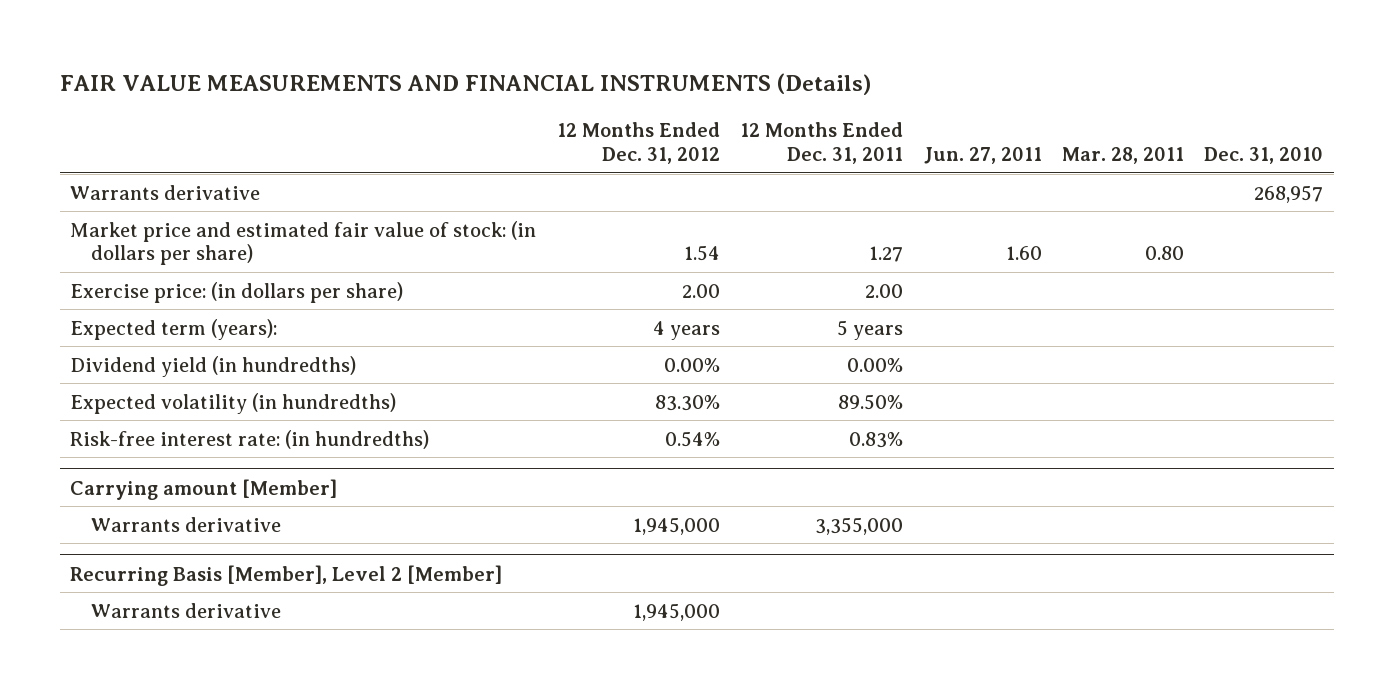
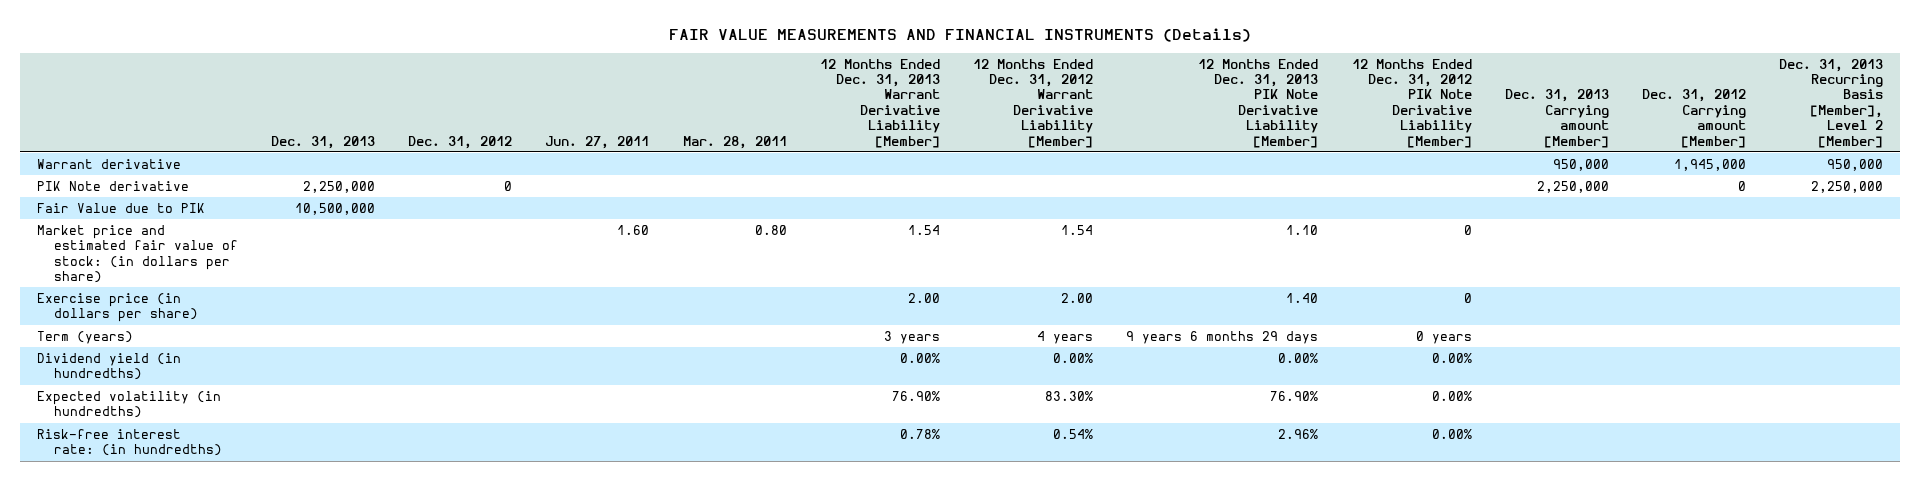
- | 12 Months Ended Dec. 31, 2012 | 12 Months Ended Dec. 31, 2011 | Jun. 27, 2011 | Mar. 28, 2011 | Dec. 31, 2010
+ | Dec. 31, 2013 | Dec. 31, 2012 | Jun. 27, 2011 | Mar. 28, 2011 | 12 Months Ended Dec. 31, 2013 Warrant Derivative Liability [Member] | 12 Months Ended Dec. 31, 2012 Warrant Derivative Liability [Member] | 12 Months Ended Dec. 31, 2013 PIK Note Derivative Liability [Member] | 12 Months Ended Dec. 31, 2012 PIK Note Derivative Liability [Member] | Dec. 31, 2013 Carrying amount [Member] | Dec. 31, 2012 Carrying amount [Member] | Dec. 31, 2013 Recurring Basis [Member], Level 2 [Member]
- Warrants derivative | | | | | 268,957
+ Warrant derivative | | | | | | | | | 950,000 | 1,945,000 | 950,000
+ PIK Note derivative | 2,250,000 | 0 | | | | | | | 2,250,000 | 0 | 2,250,000
+ Fair Value due to PIK | 10,500,000 | | | | | | | | | |
- Exercise price: (in dollars per share) | 2.00 | 2.00 | | |
- Expected term (years): | 4 years | 5 years | | |
+ Exercise price (in dollars per share) | | | | | 2.00 | 2.00 | 1.40 | 0 | | |
+ Term (years) | | | | | 3 years | 4 years | 9 years 6 months 29 days | 0 years | | |
- Carrying amount [Member]
- Warrants derivative | 1,945,000 | 3,355,000 | | |
- Recurring Basis [Member], Level 2 [Member]
- Warrants derivative | 1,945,000 | | | |

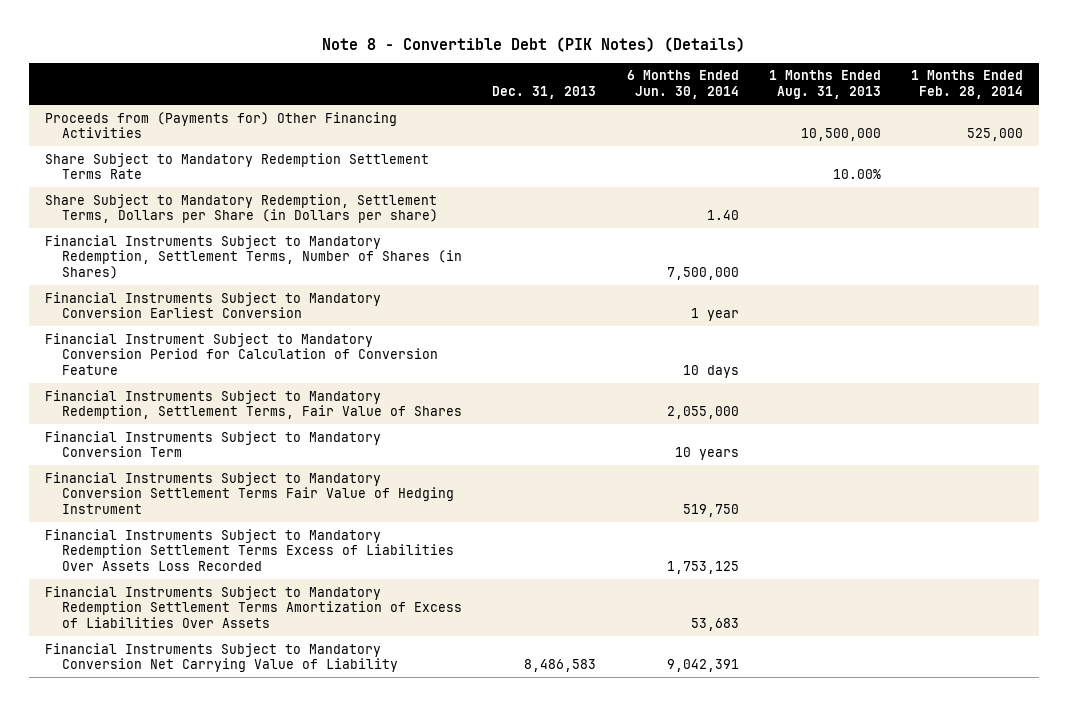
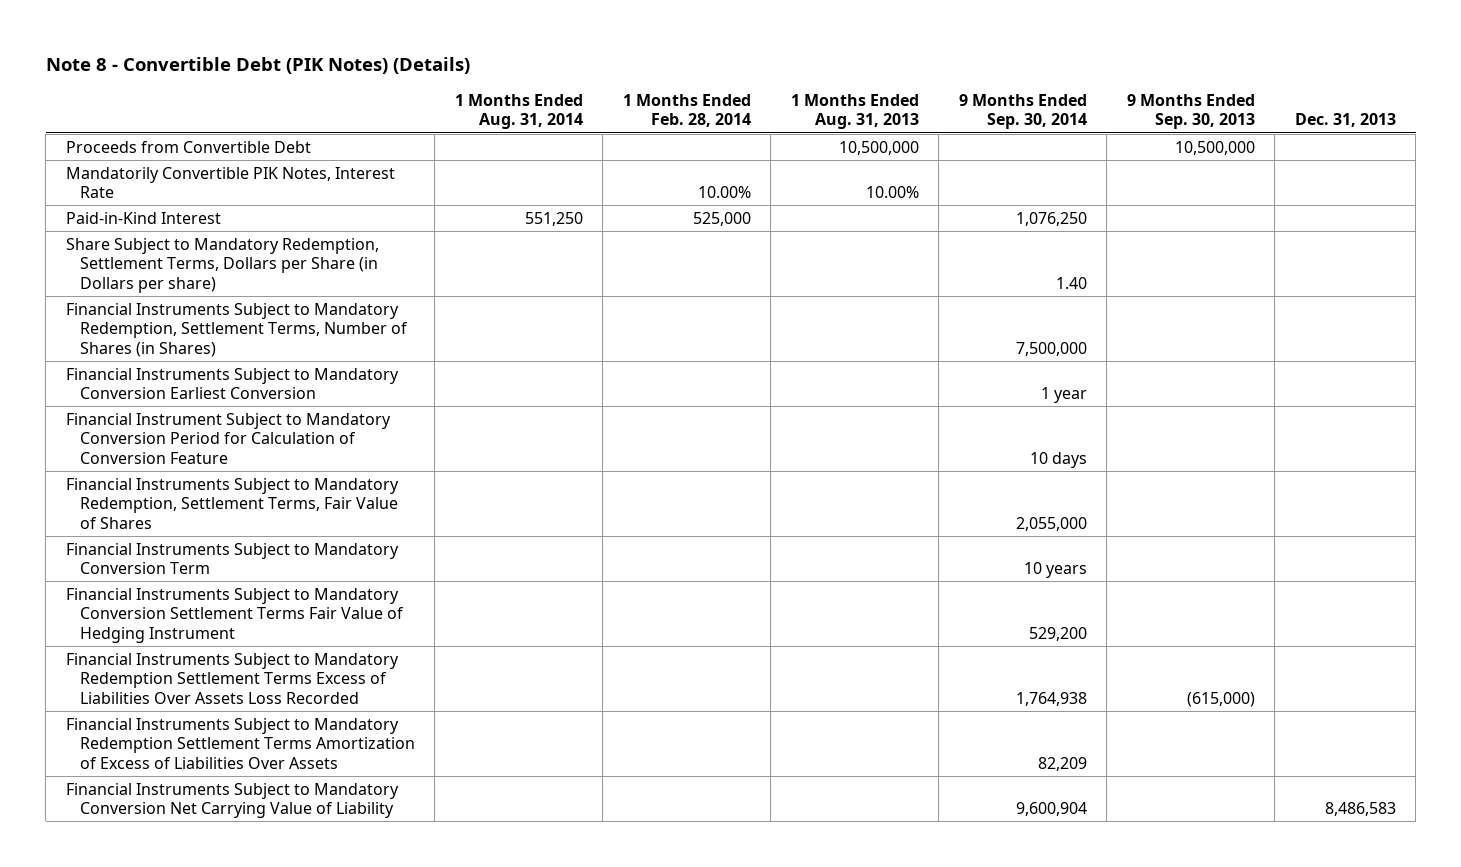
- | Dec. 31, 2013 | 6 Months Ended Jun. 30, 2014 | 1 Months Ended Aug. 31, 2013 | 1 Months Ended Feb. 28, 2014
+ | 1 Months Ended Aug. 31, 2014 | 1 Months Ended Feb. 28, 2014 | 1 Months Ended Aug. 31, 2013 | 9 Months Ended Sep. 30, 2014 | 9 Months Ended Sep. 30, 2013 | Dec. 31, 2013
- Proceeds from (Payments for) Other Financing Activities | | | 10,500,000 | 525,000
- Share Subject to Mandatory Redemption Settlement Terms Rate | | | 10.00% |
+ Proceeds from Convertible Debt | | | 10,500,000 | | 10,500,000 |
+ Mandatorily Convertible PIK Notes, Interest Rate | | 10.00% | 10.00% | | |
+ Paid-in-Kind Interest | 551,250 | 525,000 | | 1,076,250 | |

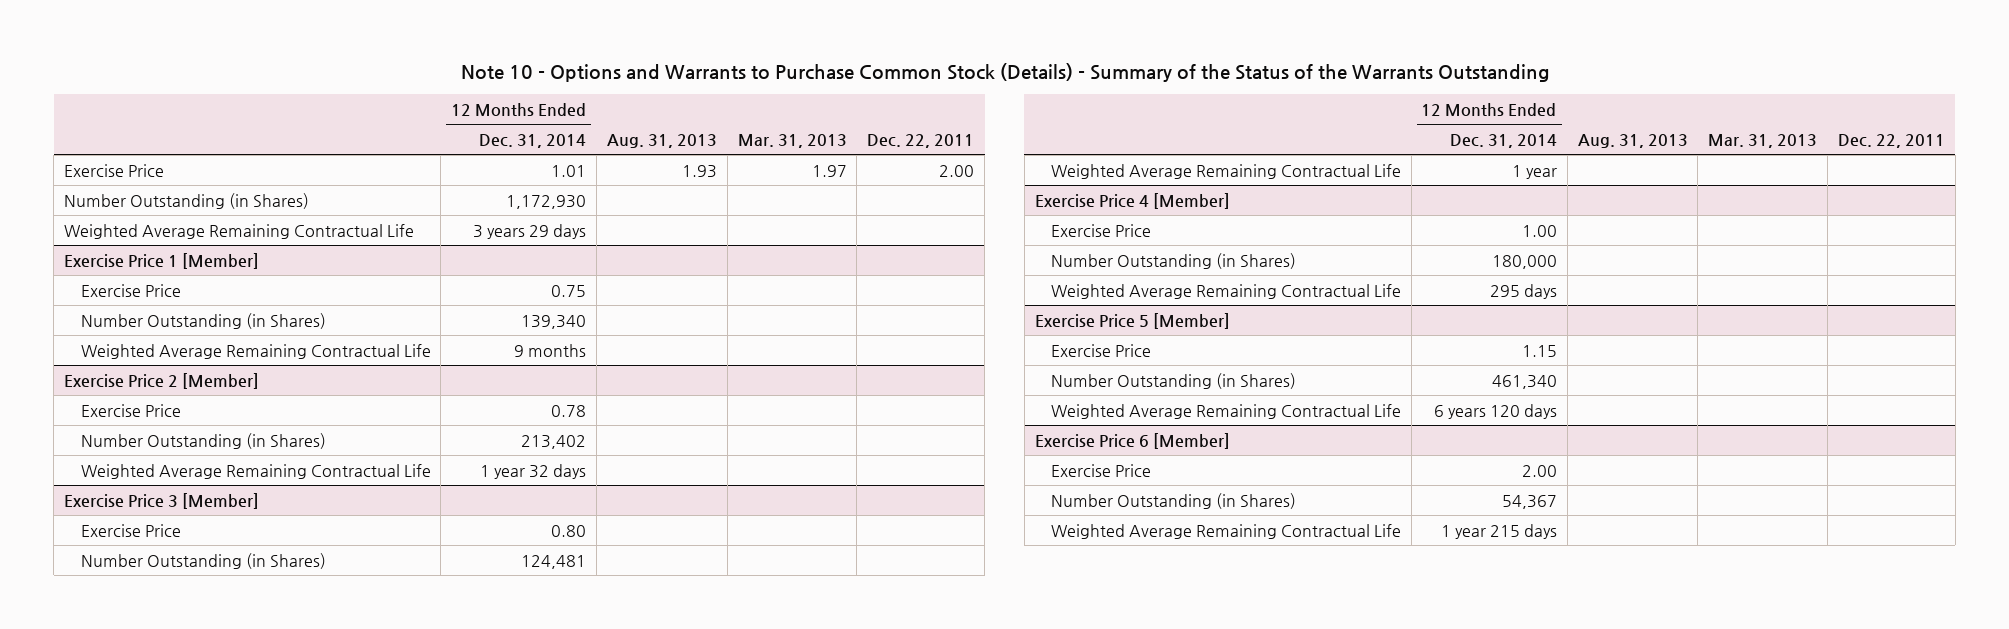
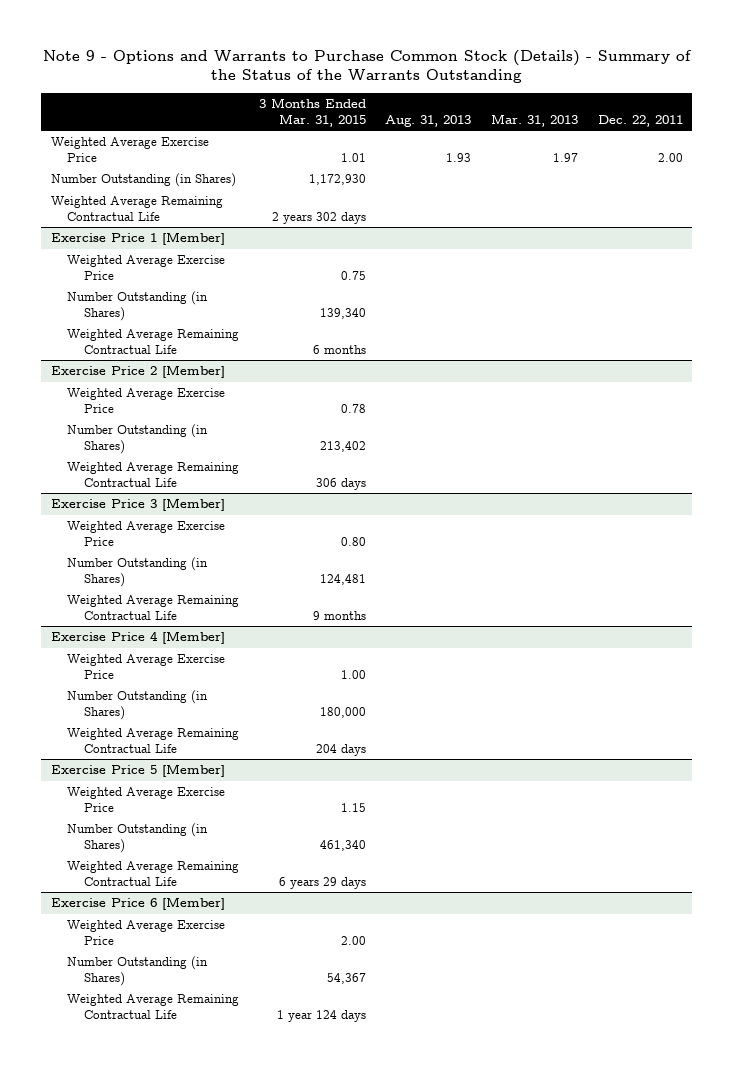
- Note 10 - Options and Warrants to Purchase Common Stock (Details) - Summary of the Status of the Warrants Outstanding
+ Note 9 - Options and Warrants to Purchase Common Stock (Details) - Summary of the Status of the Warrants Outstanding
- | 12 Months Ended Dec. 31, 2014 | Aug. 31, 2013 | Mar. 31, 2013 | Dec. 22, 2011
+ | 3 Months Ended Mar. 31, 2015 | Aug. 31, 2013 | Mar. 31, 2013 | Dec. 22, 2011
- Exercise Price | 1.01 | 1.93 | 1.97 | 2.00
+ Weighted Average Exercise Price | 1.01 | 1.93 | 1.97 | 2.00
@ Exercise Price 1 [Member]
- Exercise Price | 0.75 | | |
+ Weighted Average Exercise Price | 0.75 | | |
@ Exercise Price 2 [Member]
- Exercise Price | 0.78 | | |
+ Weighted Average Exercise Price | 0.78 | | |
@ Exercise Price 3 [Member]
- Exercise Price | 0.80 | | |
+ Weighted Average Exercise Price | 0.80 | | |
@ Exercise Price 4 [Member]
- Exercise Price | 1.00 | | |
+ Weighted Average Exercise Price | 1.00 | | |
@ Exercise Price 5 [Member]
- Exercise Price | 1.15 | | |
+ Weighted Average Exercise Price | 1.15 | | |
@ Exercise Price 6 [Member]
- Exercise Price | 2.00 | | |
+ Weighted Average Exercise Price | 2.00 | | |

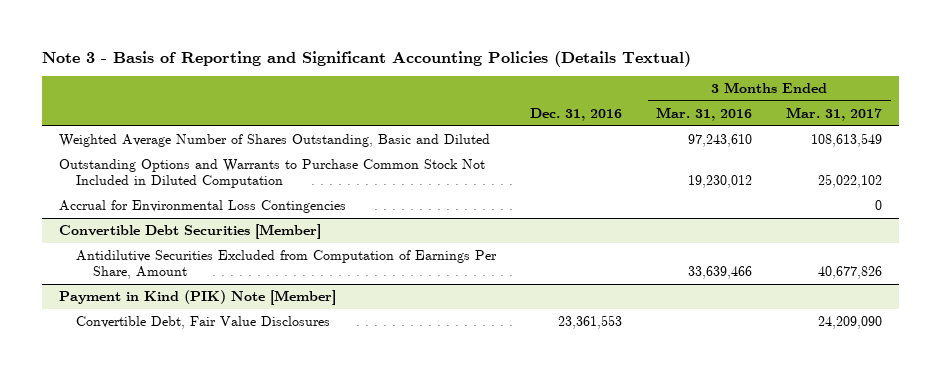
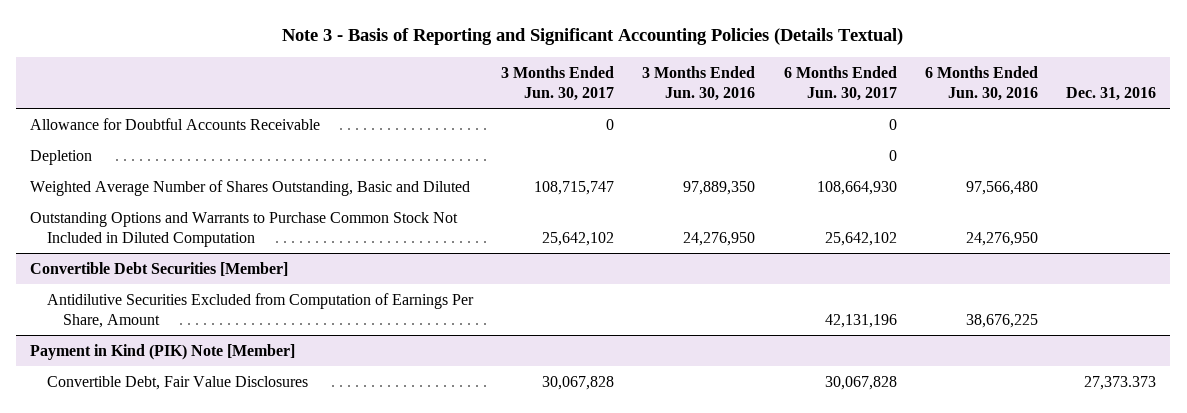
- | Dec. 31, 2016 | 3 Months Ended Mar. 31, 2016 | 3 Months Ended Mar. 31, 2017
+ | 3 Months Ended Jun. 30, 2017 | 3 Months Ended Jun. 30, 2016 | 6 Months Ended Jun. 30, 2017 | 6 Months Ended Jun. 30, 2016 | Dec. 31, 2016
+ Allowance for Doubtful Accounts Receivable | 0 | | 0 | |
+ Depletion | | | 0 | |
- Accrual for Environmental Loss Contingencies | | | 0
@ Payment in Kind (PIK) Note [Member]
- Convertible Debt, Fair Value Disclosures | 23,361,553 | | 24,209,090
+ Convertible Debt, Fair Value Disclosures | 30,067,828 | | 30,067,828 | | 27,373.373

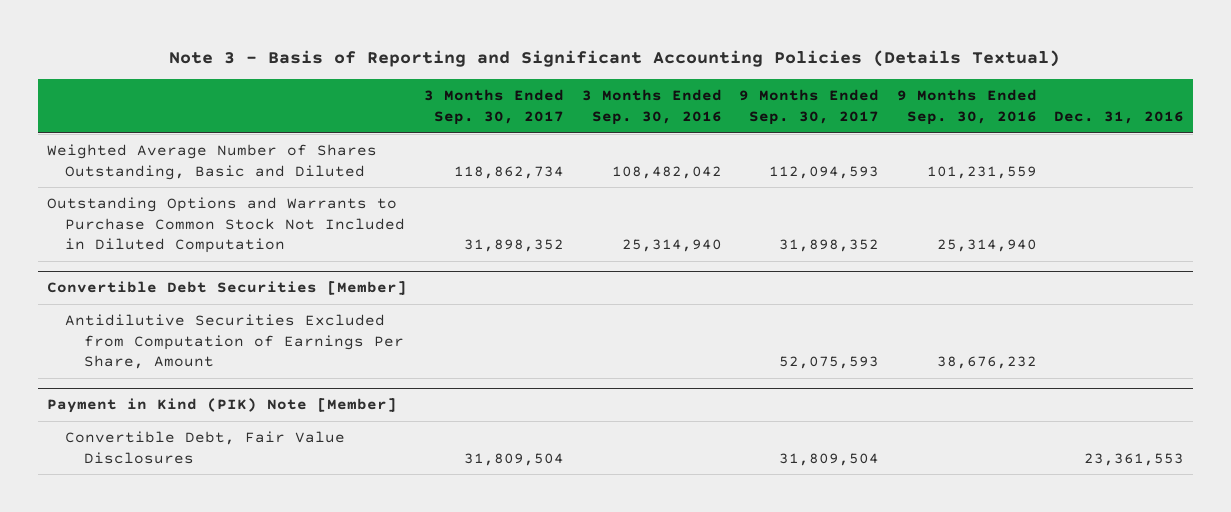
- | 3 Months Ended Jun. 30, 2017 | 3 Months Ended Jun. 30, 2016 | 6 Months Ended Jun. 30, 2017 | 6 Months Ended Jun. 30, 2016 | Dec. 31, 2016
+ | 3 Months Ended Sep. 30, 2017 | 3 Months Ended Sep. 30, 2016 | 9 Months Ended Sep. 30, 2017 | 9 Months Ended Sep. 30, 2016 | Dec. 31, 2016
- Allowance for Doubtful Accounts Receivable | 0 | | 0 | |
- Depletion | | | 0 | |
@ Payment in Kind (PIK) Note [Member]
- Convertible Debt, Fair Value Disclosures | 30,067,828 | | 30,067,828 | | 27,373.373
+ Convertible Debt, Fair Value Disclosures | 31,809,504 | | 31,809,504 | | 23,361,553

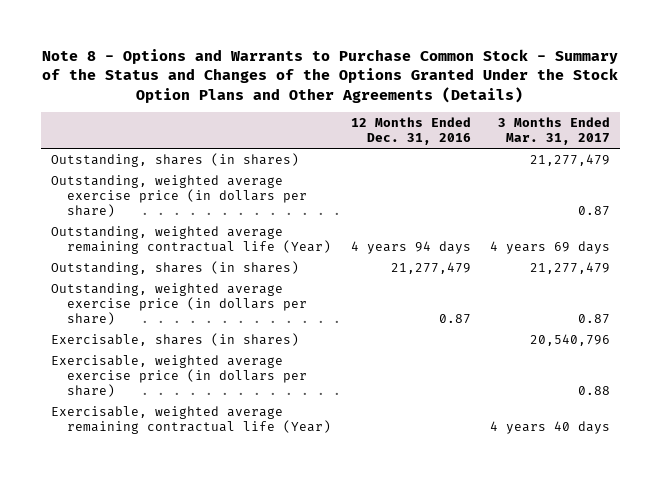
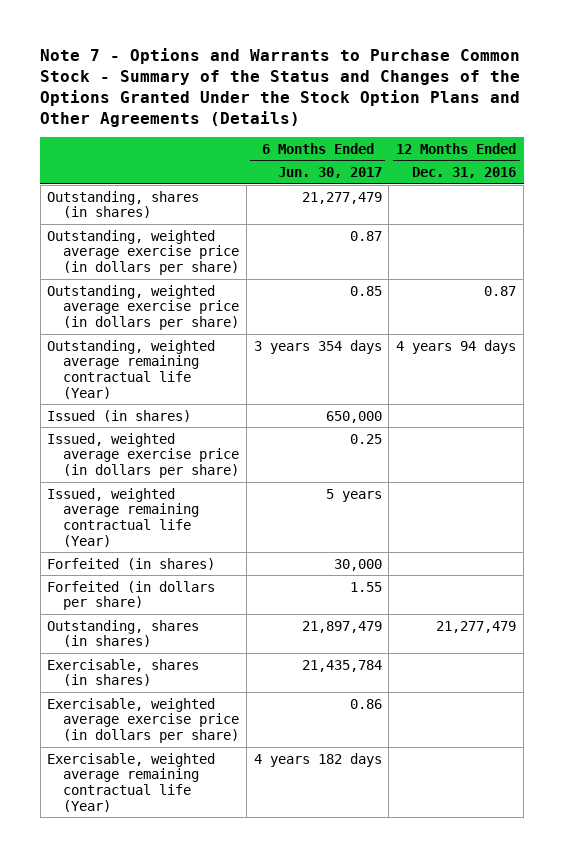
- Note 8 - Options and Warrants to Purchase Common Stock - Summary of the Status and Changes of the Options Granted Under the Stock Option Plans and Other Agreements (Details)
+ Note 7 - Options and Warrants to Purchase Common Stock - Summary of the Status and Changes of the Options Granted Under the Stock Option Plans and Other Agreements (Details)
- | 12 Months Ended Dec. 31, 2016 | 3 Months Ended Mar. 31, 2017
+ | 6 Months Ended Jun. 30, 2017 | 12 Months Ended Dec. 31, 2016
moved up: Outstanding, weighted average exercise price (in dollars per share) | 0.85 | 0.87
+ Issued (in shares) | 650,000 |
+ Issued, weighted average exercise price (in dollars per share) | 0.25 |
+ Issued, weighted average remaining contractual life (Year) | 5 years |
+ Forfeited (in shares) | 30,000 |
+ Forfeited (in dollars per share) | 1.55 |

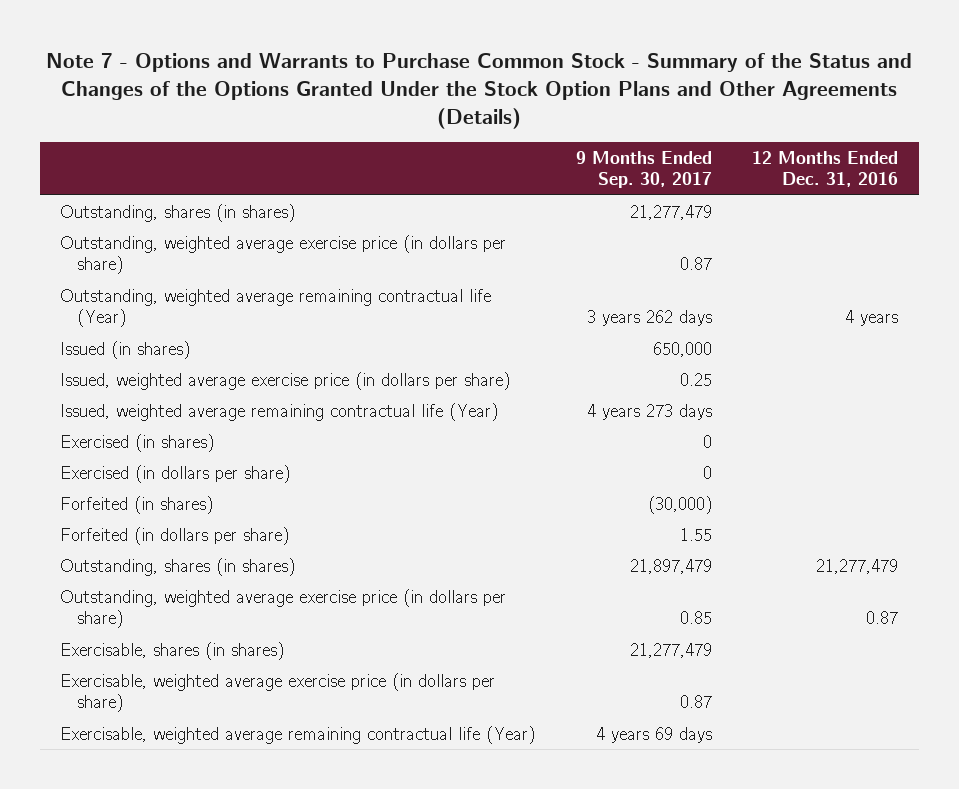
- | 6 Months Ended Jun. 30, 2017 | 12 Months Ended Dec. 31, 2016
+ | 9 Months Ended Sep. 30, 2017 | 12 Months Ended Dec. 31, 2016
- Outstanding, weighted average remaining contractual life (Year) | 3 years 354 days | 4 years 94 days
+ Outstanding, weighted average remaining contractual life (Year) | 3 years 262 days | 4 years
+ Exercised (in shares) | 0 |
+ Exercised (in dollars per share) | 0 |
moved down: Outstanding, weighted average exercise price (in dollars per share) | 0.85 | 0.87

